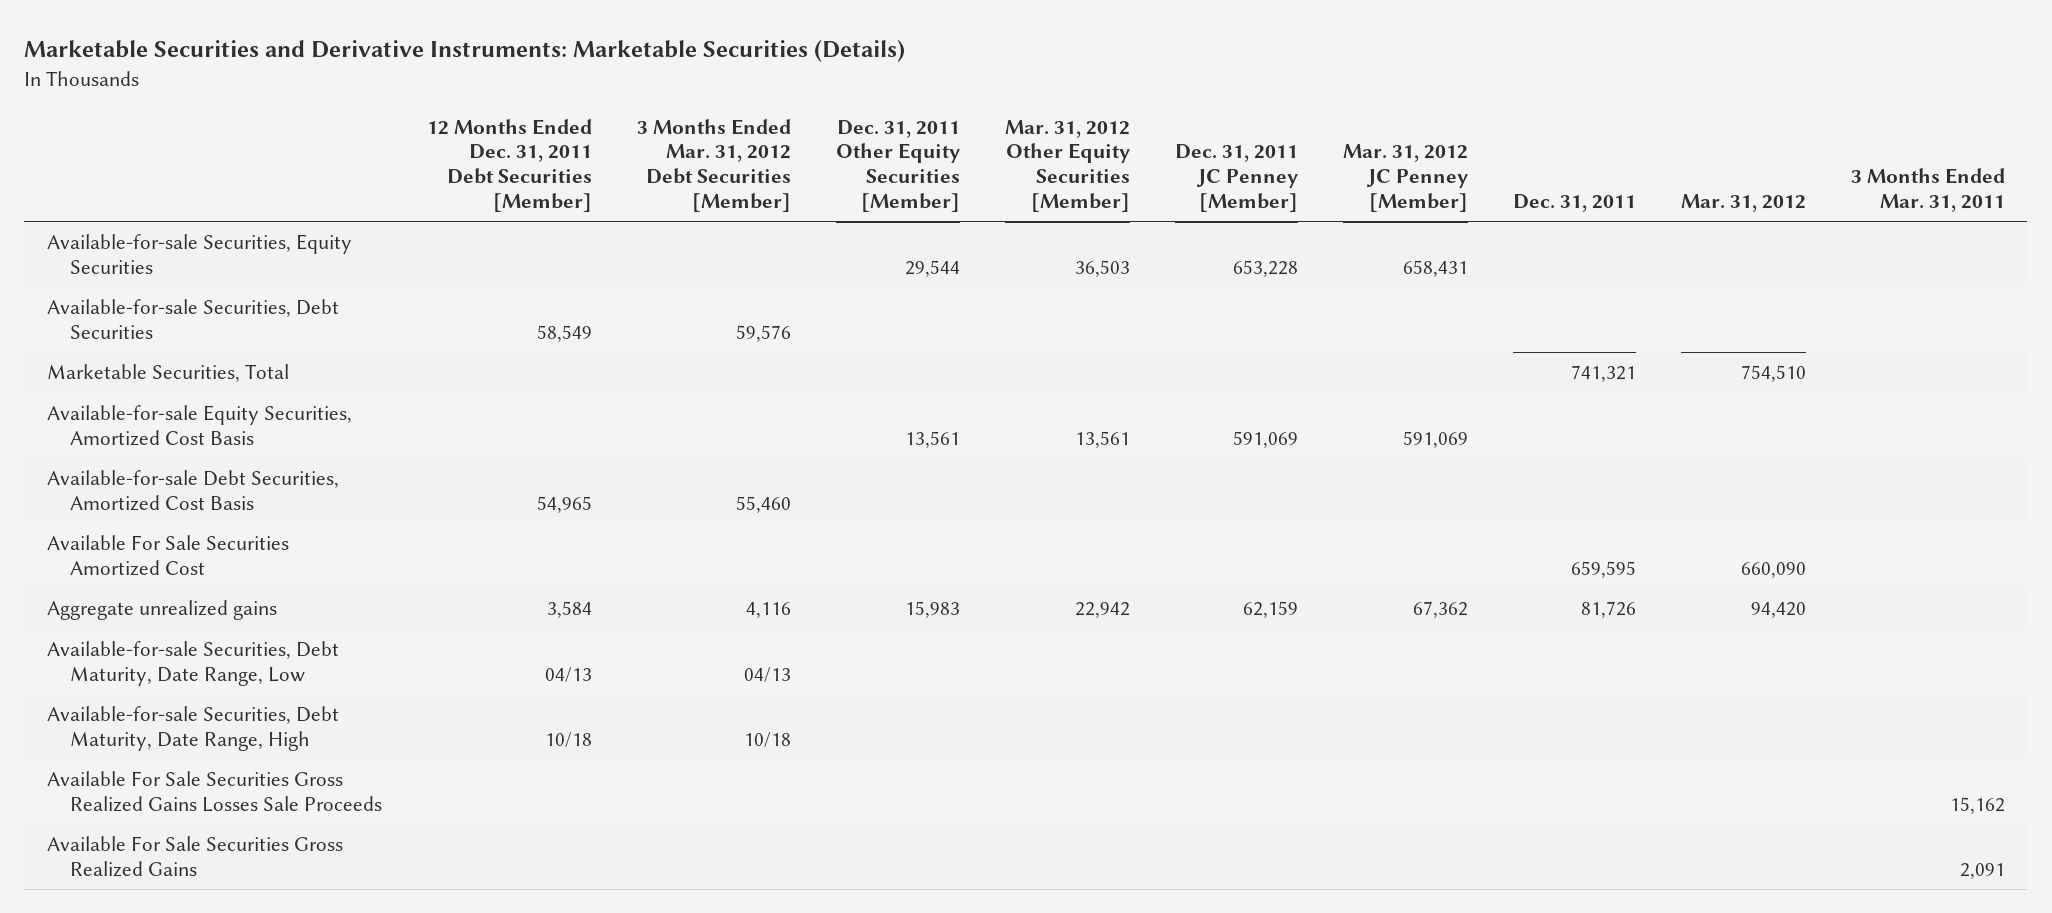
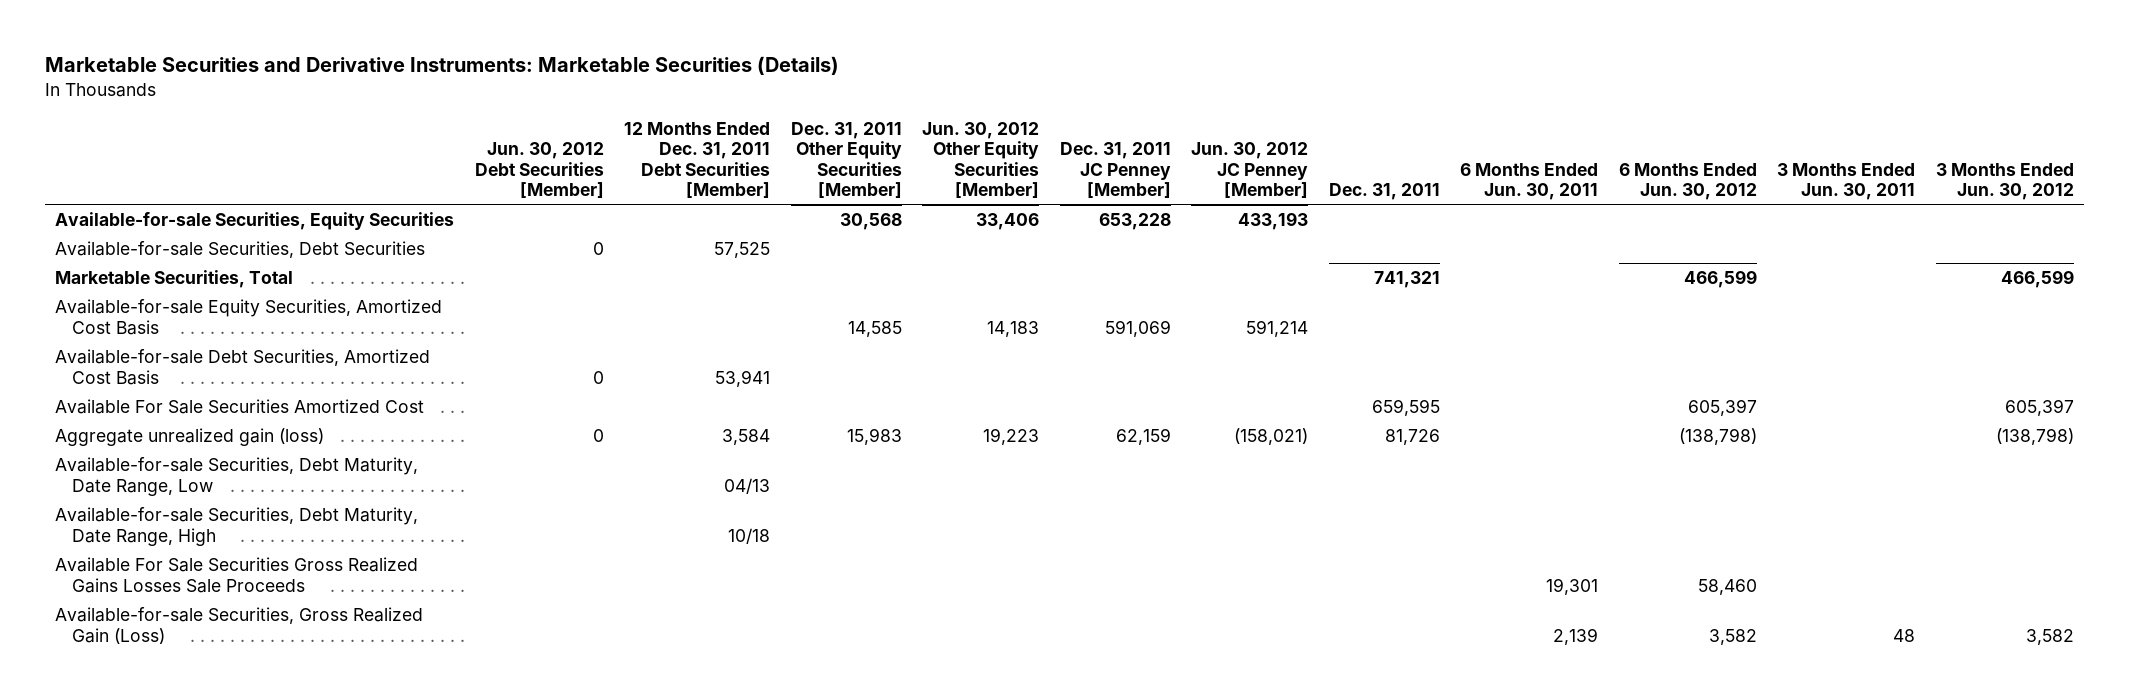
- | 12 Months Ended Dec. 31, 2011 Debt Securities [Member] | 3 Months Ended Mar. 31, 2012 Debt Securities [Member] | Dec. 31, 2011 Other Equity Securities [Member] | Mar. 31, 2012 Other Equity Securities [Member] | Dec. 31, 2011 JC Penney [Member] | Mar. 31, 2012 JC Penney [Member] | Dec. 31, 2011 | Mar. 31, 2012 | 3 Months Ended Mar. 31, 2011
+ | Jun. 30, 2012 Debt Securities [Member] | 12 Months Ended Dec. 31, 2011 Debt Securities [Member] | Dec. 31, 2011 Other Equity Securities [Member] | Jun. 30, 2012 Other Equity Securities [Member] | Dec. 31, 2011 JC Penney [Member] | Jun. 30, 2012 JC Penney [Member] | Dec. 31, 2011 | 6 Months Ended Jun. 30, 2011 | 6 Months Ended Jun. 30, 2012 | 3 Months Ended Jun. 30, 2011 | 3 Months Ended Jun. 30, 2012
- Available-for-sale Securities, Equity Securities | | | 29,544 | 36,503 | 653,228 | 658,431 | | |
- Available-for-sale Securities, Debt Securities | 58,549 | 59,576 | | | | | | |
+ Available-for-sale Securities, Equity Securities | | | 30,568 | 33,406 | 653,228 | 433,193 | | | | |
+ Available-for-sale Securities, Debt Securities | 0 | 57,525 | | | | | | | | |
- Available-for-sale Equity Securities, Amortized Cost Basis | | | 13,561 | 13,561 | 591,069 | 591,069 | | |
- Available-for-sale Debt Securities, Amortized Cost Basis | 54,965 | 55,460 | | | | | | |
+ Available-for-sale Equity Securities, Amortized Cost Basis | | | 14,585 | 14,183 | 591,069 | 591,214 | | | | |
+ Available-for-sale Debt Securities, Amortized Cost Basis | 0 | 53,941 | | | | | | | | |
- Aggregate unrealized gains | 3,584 | 4,116 | 15,983 | 22,942 | 62,159 | 67,362 | 81,726 | 94,420 |
+ Aggregate unrealized gain (loss) | 0 | 3,584 | 15,983 | 19,223 | 62,159 | (158,021) | 81,726 | | (138,798) | | (138,798)
- Available For Sale Securities Gross Realized Gains | | | | | | | | | 2,091
+ Available-for-sale Securities, Gross Realized Gain (Loss) | | | | | | | | 2,139 | 3,582 | 48 | 3,582

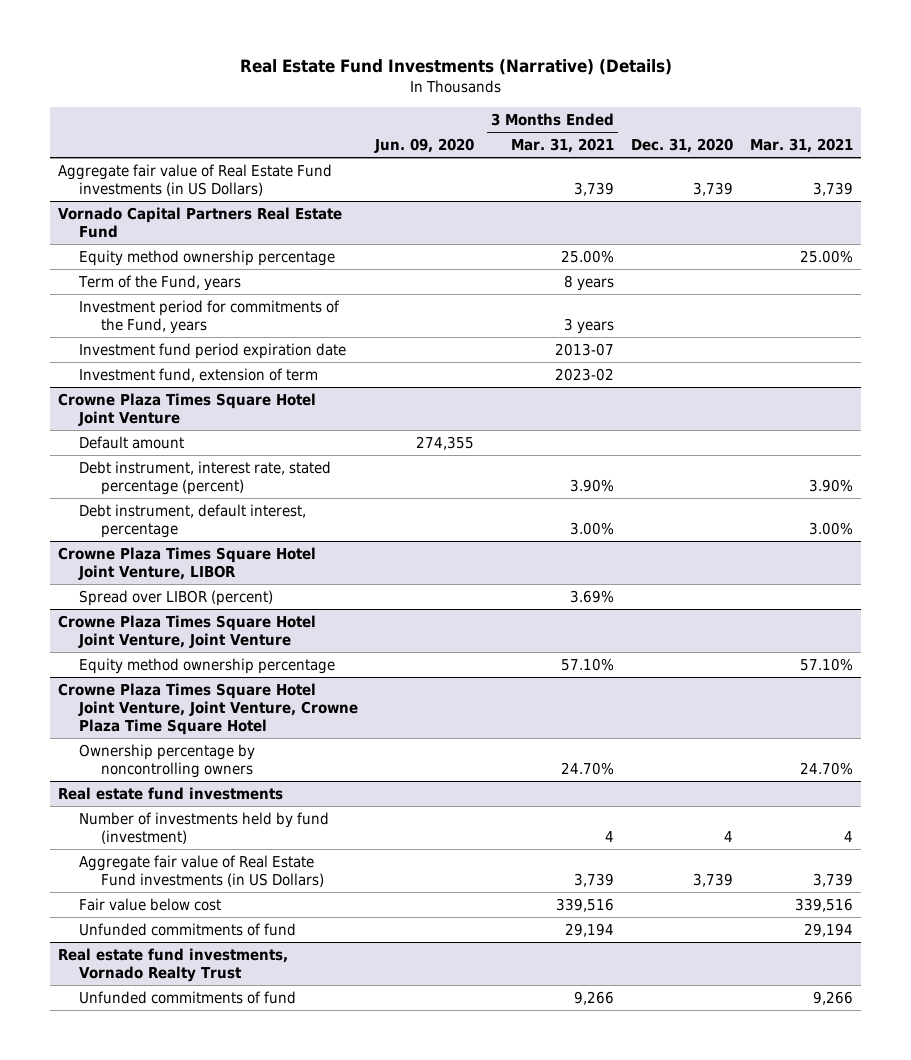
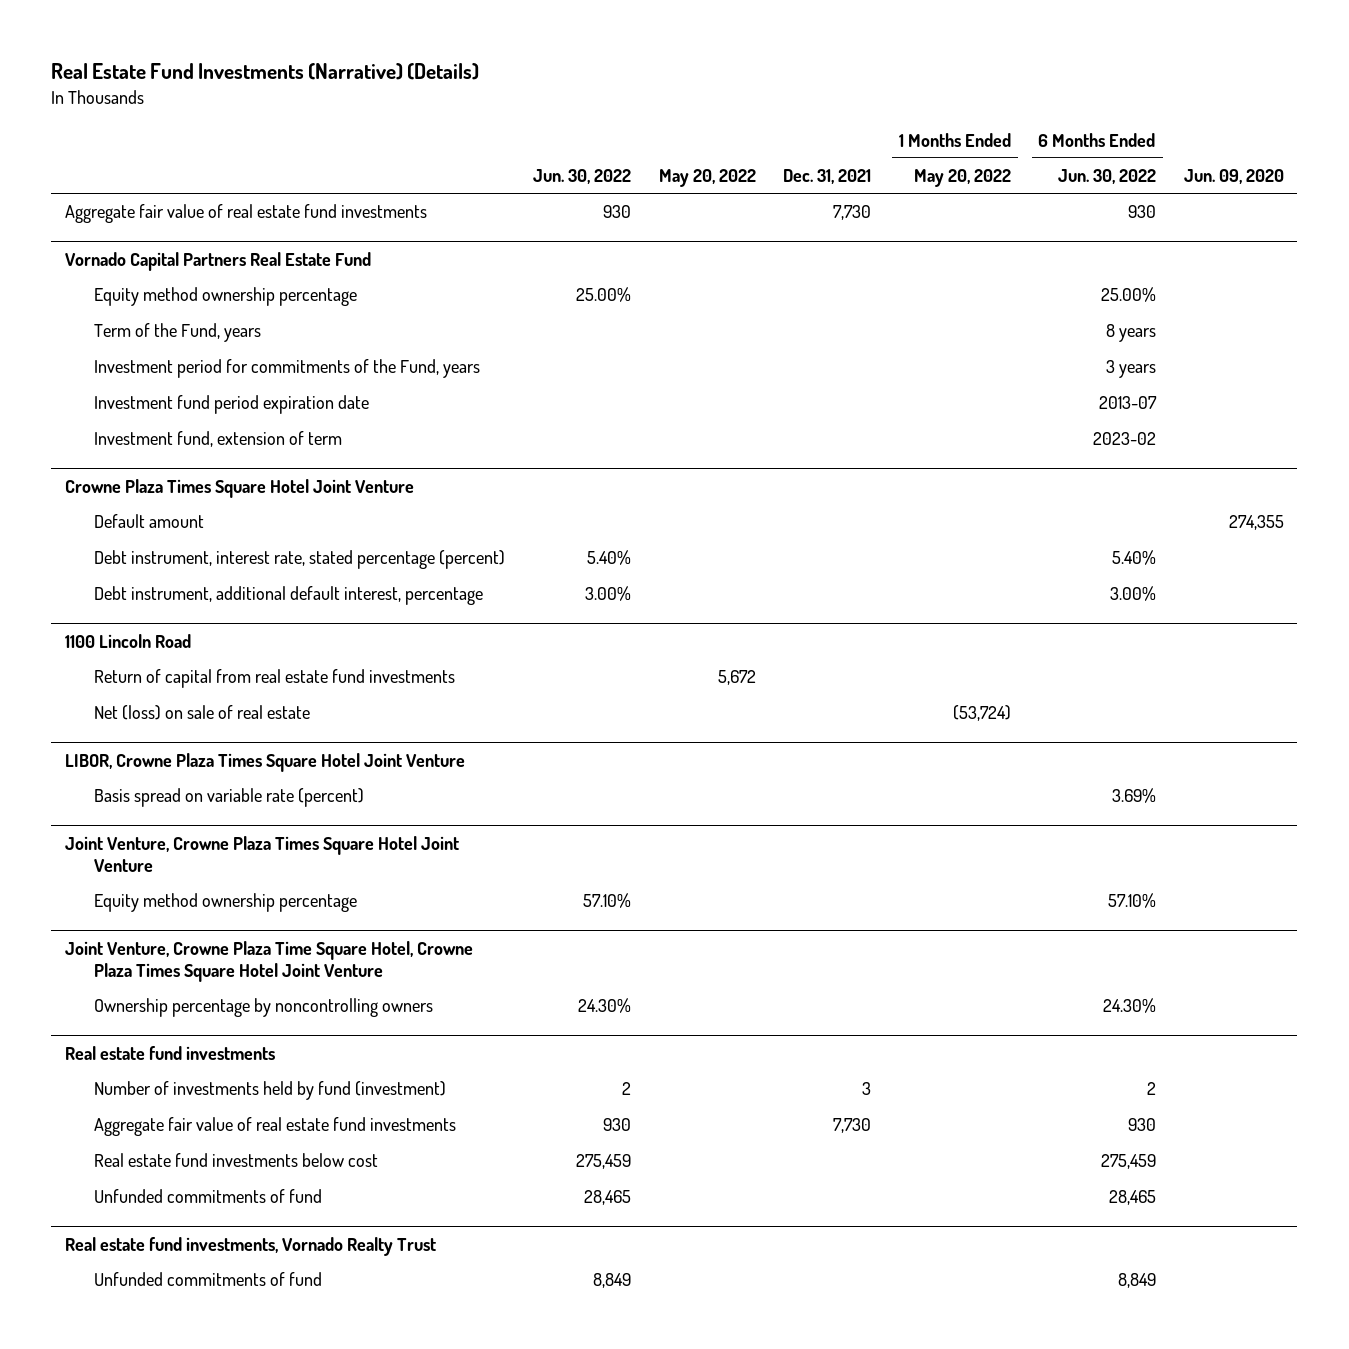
- | Jun. 09, 2020 | 3 Months Ended Mar. 31, 2021 | Dec. 31, 2020 | Mar. 31, 2021
+ | Jun. 30, 2022 | May 20, 2022 | Dec. 31, 2021 | 1 Months Ended May 20, 2022 | 6 Months Ended Jun. 30, 2022 | Jun. 09, 2020
- Aggregate fair value of Real Estate Fund investments (in US Dollars) | | 3,739 | 3,739 | 3,739
+ Aggregate fair value of real estate fund investments | 930 | | 7,730 | | 930 |
@ Crowne Plaza Times Square Hotel Joint Venture
- Debt instrument, default interest, percentage | | 3.00% | | 3.00%
- Crowne Plaza Times Square Hotel Joint Venture, LIBOR
- Spread over LIBOR (percent) | | 3.69% | |
- Crowne Plaza Times Square Hotel Joint Venture, Joint Venture
@ Crowne Plaza Times Square Hotel Joint Venture
+ Debt instrument, additional default interest, percentage | 3.00% | | | | 3.00% |
+ 1100 Lincoln Road
+ Return of capital from real estate fund investments | | 5,672 | | | |
+ Net (loss) on sale of real estate | | | | (53,724) | |
+ LIBOR, Crowne Plaza Times Square Hotel Joint Venture
+ Basis spread on variable rate (percent) | | | | | 3.69% |
+ Joint Venture, Crowne Plaza Times Square Hotel Joint Venture
- Crowne Plaza Times Square Hotel Joint Venture, Joint Venture, Crowne Plaza Time Square Hotel
+ Joint Venture, Crowne Plaza Time Square Hotel, Crowne Plaza Times Square Hotel Joint Venture
@ Real estate fund investments
- Aggregate fair value of Real Estate Fund investments (in US Dollars) | | 3,739 | 3,739 | 3,739
- Fair value below cost | | 339,516 | | 339,516
+ Aggregate fair value of real estate fund investments | 930 | | 7,730 | | 930 |
+ Real estate fund investments below cost | 275,459 | | | | 275,459 |

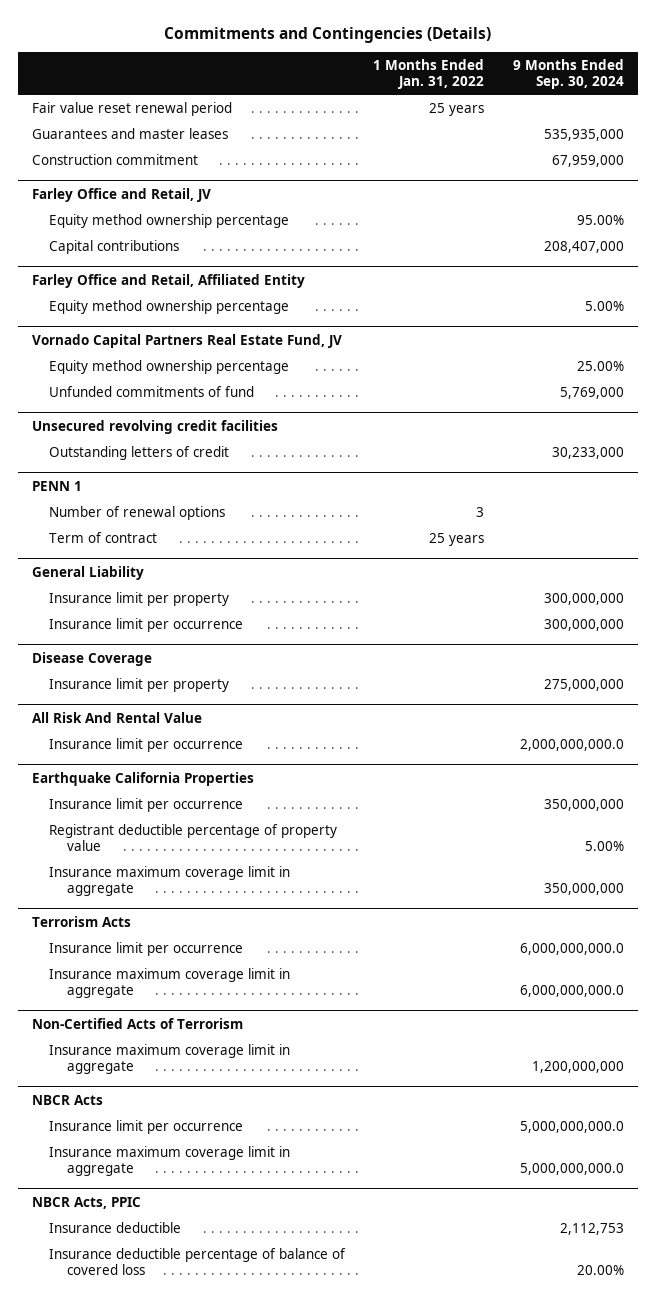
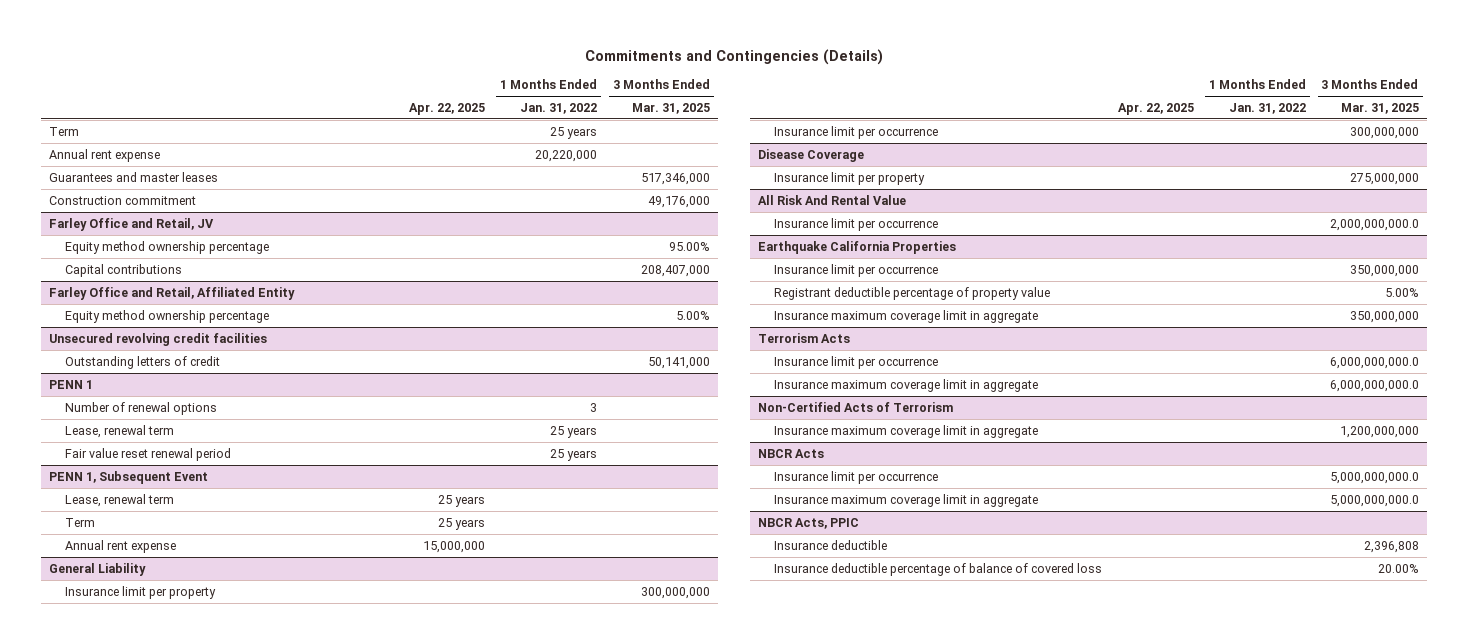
- | 1 Months Ended Jan. 31, 2022 | 9 Months Ended Sep. 30, 2024
+ | Apr. 22, 2025 | 1 Months Ended Jan. 31, 2022 | 3 Months Ended Mar. 31, 2025
- Fair value reset renewal period | 25 years |
+ Term | | 25 years |
+ Annual rent expense | | 20,220,000 |
- Vornado Capital Partners Real Estate Fund, JV
- Equity method ownership percentage | | 25.00%
- Unfunded commitments of fund | | 5,769,000
@ PENN 1
- Term of contract | 25 years |
+ Lease, renewal term | | 25 years |
+ Fair value reset renewal period | | 25 years |
+ PENN 1, Subsequent Event
+ Lease, renewal term | 25 years | |
+ Term | 25 years | |
+ Annual rent expense | 15,000,000 | |

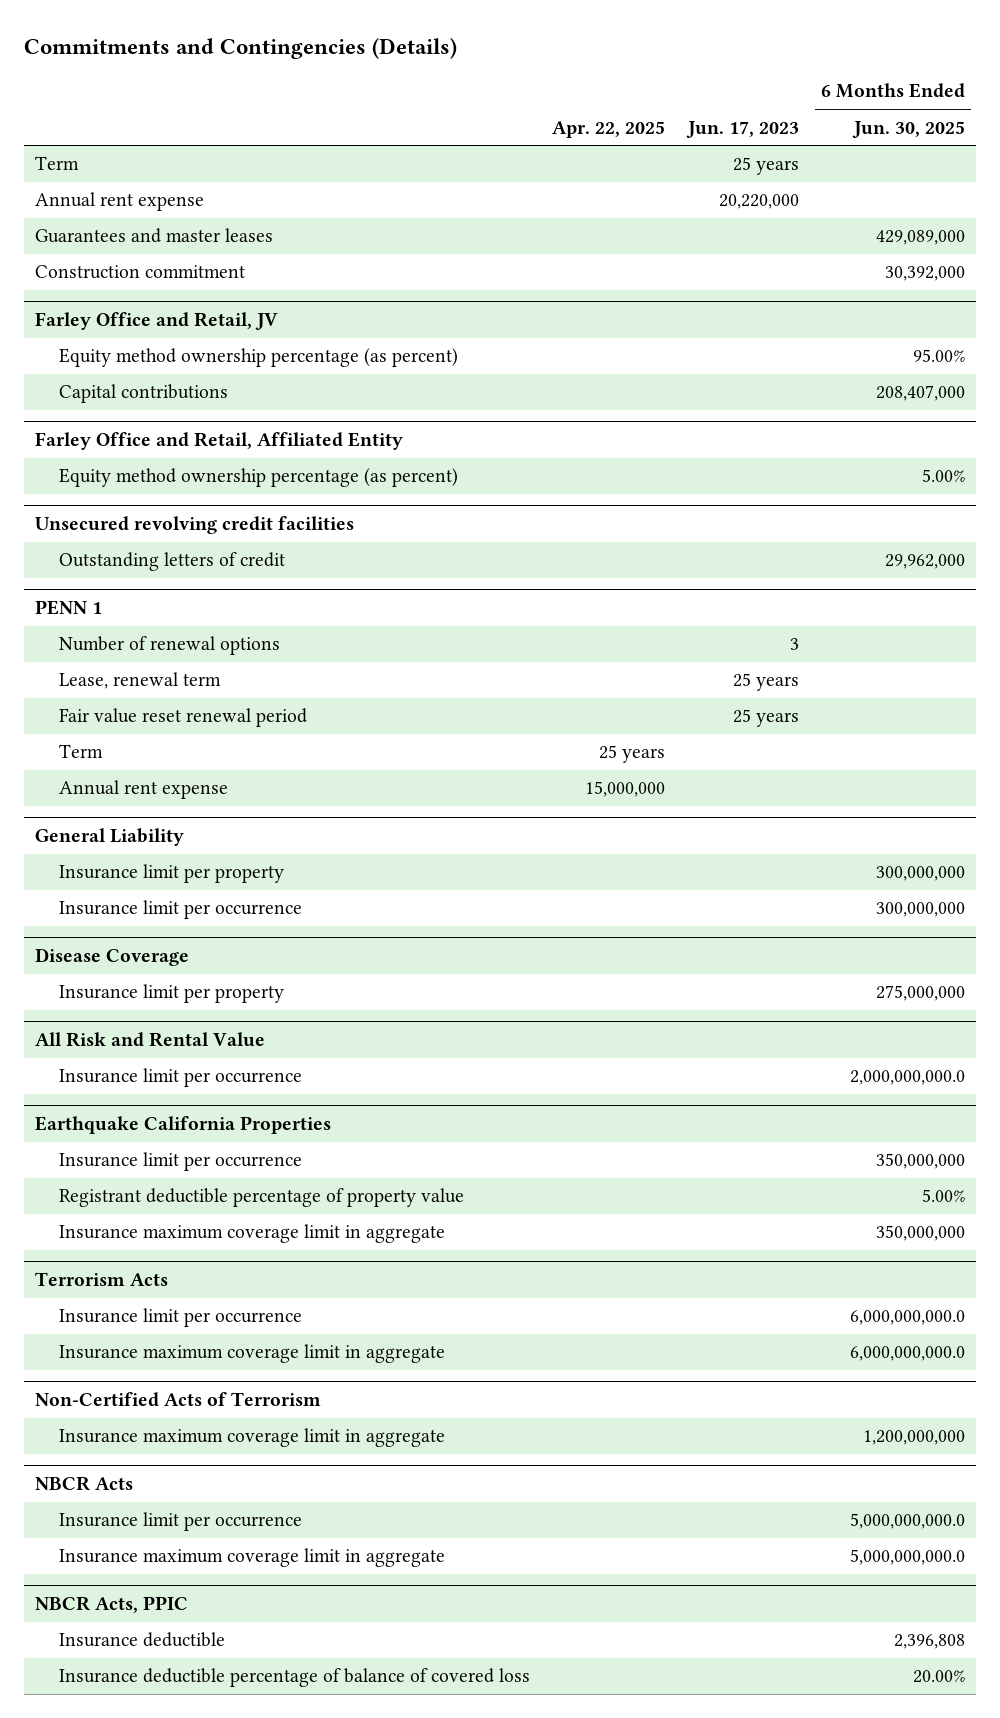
- | Apr. 22, 2025 | 1 Months Ended Jan. 31, 2022 | 3 Months Ended Mar. 31, 2025
+ | Apr. 22, 2025 | Jun. 17, 2023 | 6 Months Ended Jun. 30, 2025
@ Farley Office and Retail, JV
- Equity method ownership percentage | | | 95.00%
+ Equity method ownership percentage (as percent) | | | 95.00%
@ Farley Office and Retail, Affiliated Entity
- Equity method ownership percentage | | | 5.00%
+ Equity method ownership percentage (as percent) | | | 5.00%
- PENN 1, Subsequent Event
- Lease, renewal term | 25 years | |
- Term | 25 years | |
- Annual rent expense | 15,000,000 | |
@ PENN 1
+ Term | 25 years | |
+ Annual rent expense | 15,000,000 | |
- All Risk And Rental Value
+ All Risk and Rental Value

